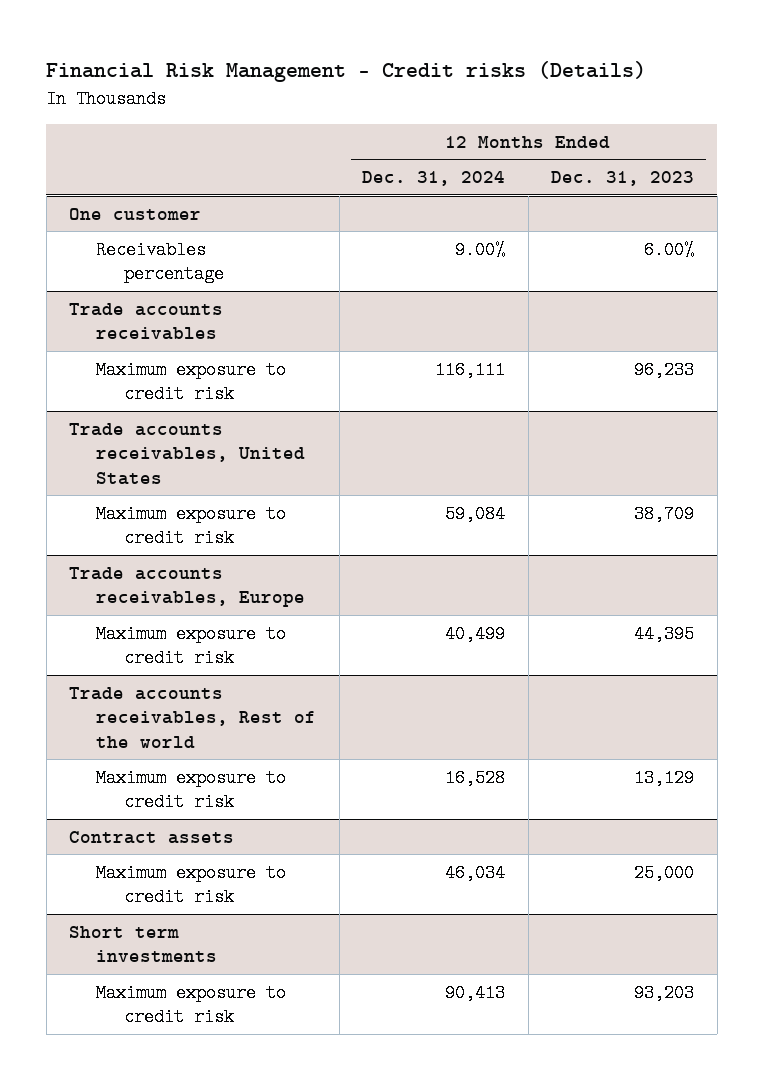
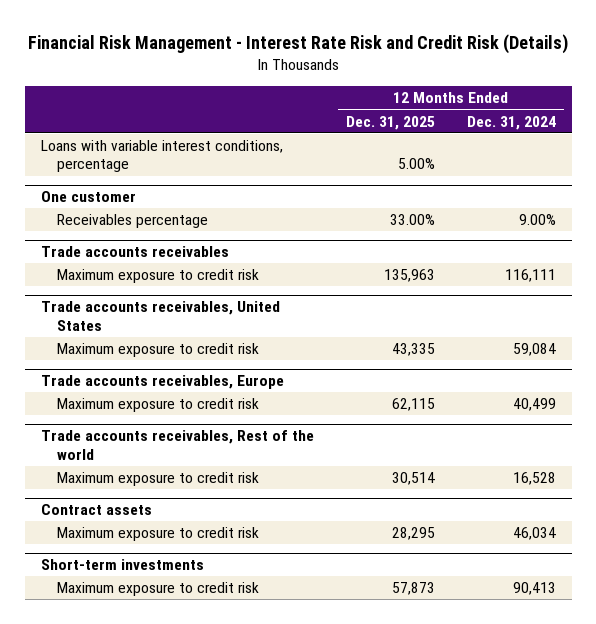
- Financial Risk Management - Credit risks (Details)
+ Financial Risk Management - Interest Rate Risk and Credit Risk (Details)
- | 12 Months Ended Dec. 31, 2024 | 12 Months Ended Dec. 31, 2023
+ | 12 Months Ended Dec. 31, 2025 | 12 Months Ended Dec. 31, 2024
+ Loans with variable interest conditions, percentage | 5.00% |
- Short term investments
+ Short-term investments

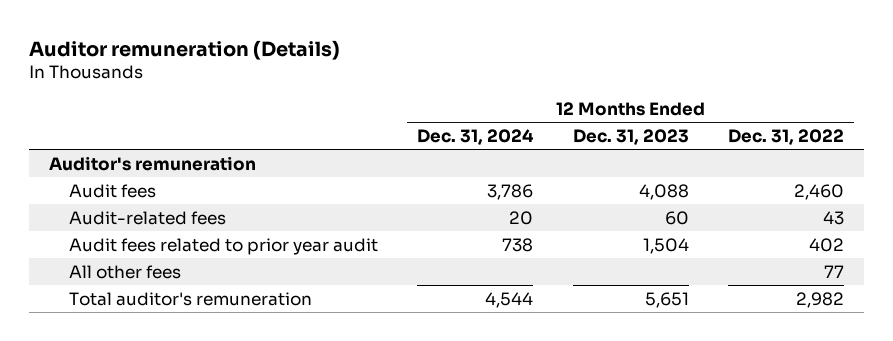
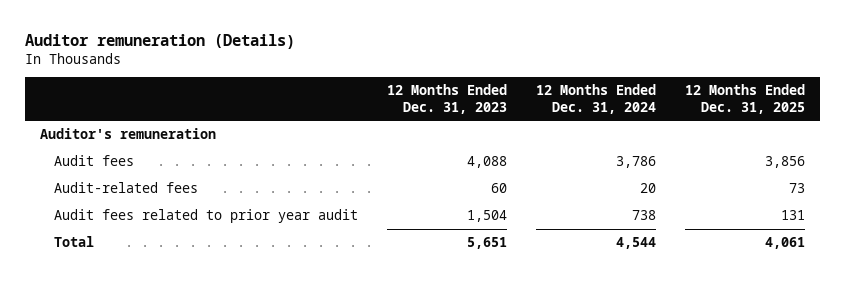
- | 12 Months Ended Dec. 31, 2024 | 12 Months Ended Dec. 31, 2023 | 12 Months Ended Dec. 31, 2022
+ | 12 Months Ended Dec. 31, 2023 | 12 Months Ended Dec. 31, 2024 | 12 Months Ended Dec. 31, 2025
- All other fees | | | 77
- Total auditor's remuneration | 4,544 | 5,651 | 2,982
+ Total | 5,651 | 4,544 | 4,061

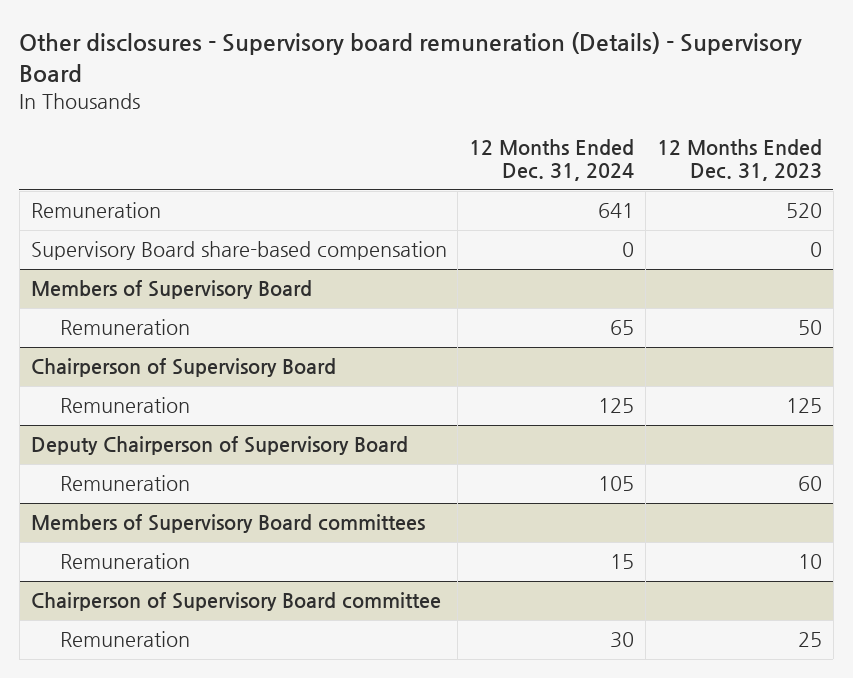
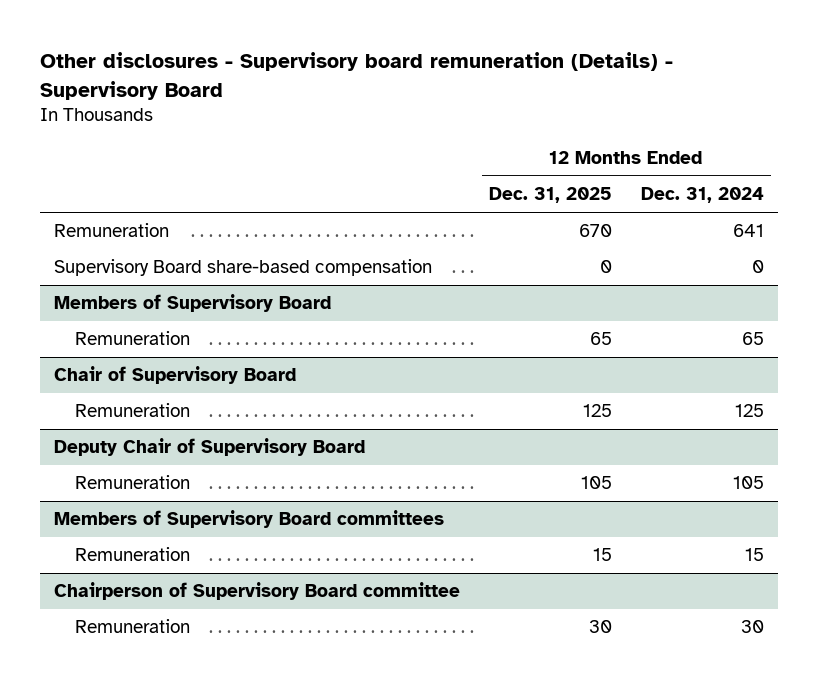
- | 12 Months Ended Dec. 31, 2024 | 12 Months Ended Dec. 31, 2023
+ | 12 Months Ended Dec. 31, 2025 | 12 Months Ended Dec. 31, 2024
- Chairperson of Supervisory Board
+ Chair of Supervisory Board
- Deputy Chairperson of Supervisory Board
+ Deputy Chair of Supervisory Board

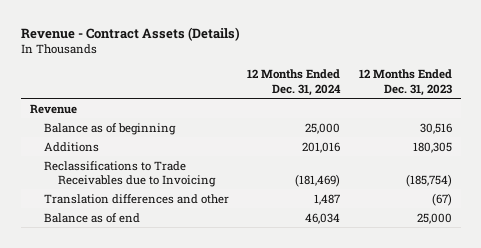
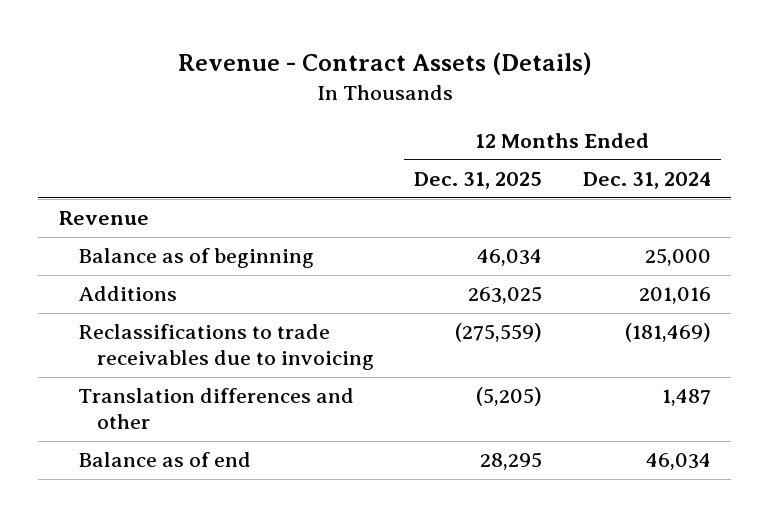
- | 12 Months Ended Dec. 31, 2024 | 12 Months Ended Dec. 31, 2023
+ | 12 Months Ended Dec. 31, 2025 | 12 Months Ended Dec. 31, 2024
- Reclassifications to Trade Receivables due to Invoicing | (181,469) | (185,754)
+ Reclassifications to trade receivables due to invoicing | (275,559) | (181,469)

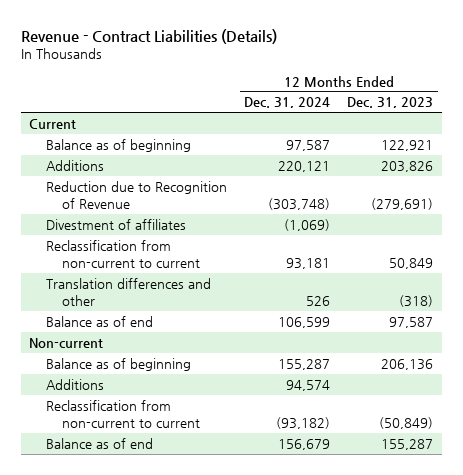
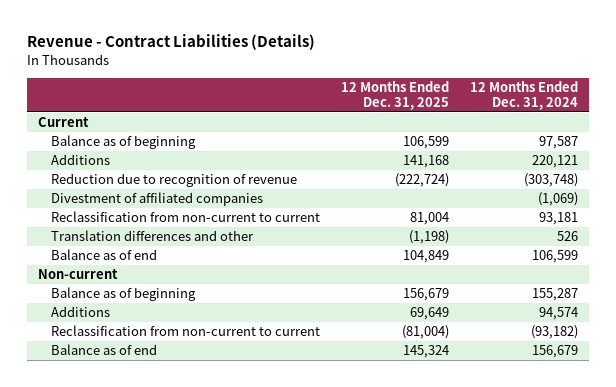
- | 12 Months Ended Dec. 31, 2024 | 12 Months Ended Dec. 31, 2023
+ | 12 Months Ended Dec. 31, 2025 | 12 Months Ended Dec. 31, 2024
- Reduction due to Recognition of Revenue | (303,748) | (279,691)
- Divestment of affiliates | (1,069) |
+ Reduction due to recognition of revenue | (222,724) | (303,748)
+ Divestment of affiliated companies | | (1,069)

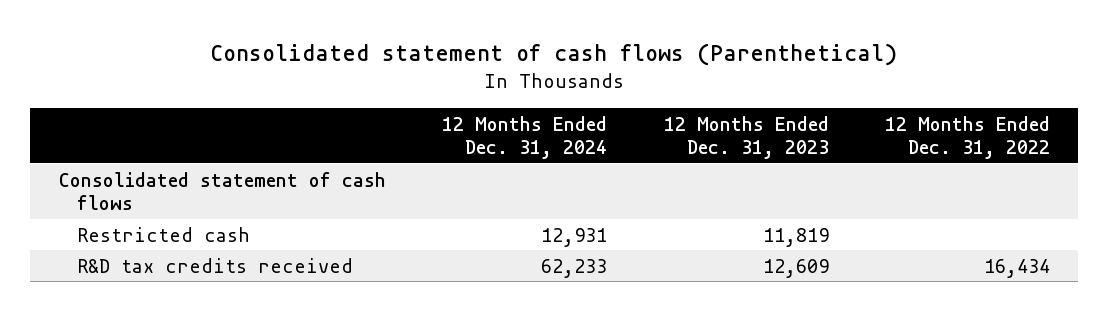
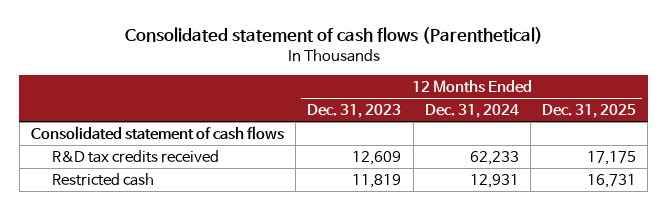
- | 12 Months Ended Dec. 31, 2024 | 12 Months Ended Dec. 31, 2023 | 12 Months Ended Dec. 31, 2022
+ | 12 Months Ended Dec. 31, 2023 | 12 Months Ended Dec. 31, 2024 | 12 Months Ended Dec. 31, 2025
moved down: Restricted cash | 11,819 | 12,931 | 16,731

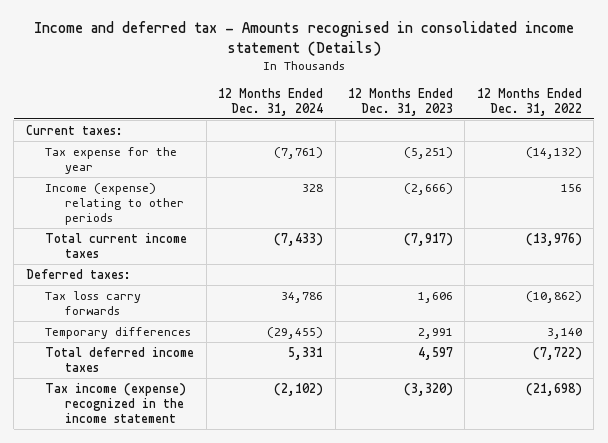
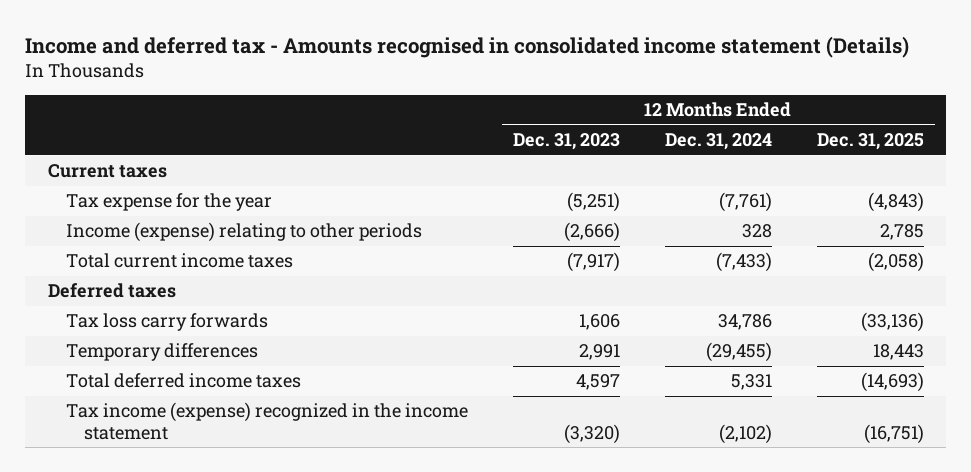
- | 12 Months Ended Dec. 31, 2024 | 12 Months Ended Dec. 31, 2023 | 12 Months Ended Dec. 31, 2022
+ | 12 Months Ended Dec. 31, 2023 | 12 Months Ended Dec. 31, 2024 | 12 Months Ended Dec. 31, 2025
- Current taxes:
+ Current taxes
- Deferred taxes:
+ Deferred taxes

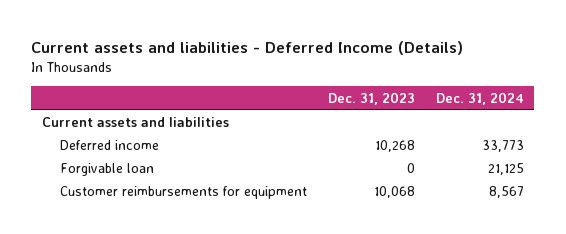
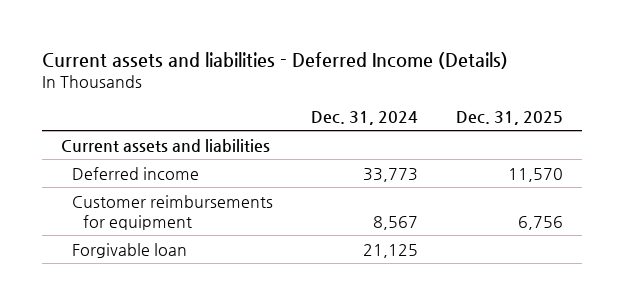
- | Dec. 31, 2023 | Dec. 31, 2024
+ | Dec. 31, 2024 | Dec. 31, 2025
moved down: Forgivable loan | 21,125 |

